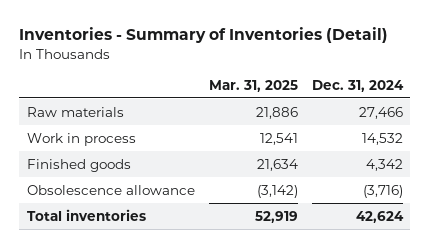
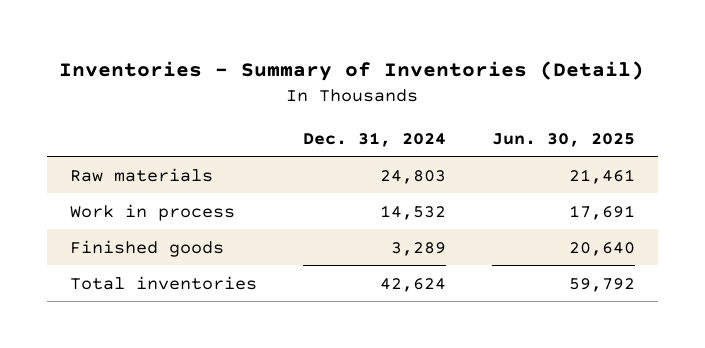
- | Mar. 31, 2025 | Dec. 31, 2024
+ | Dec. 31, 2024 | Jun. 30, 2025
- Raw materials | 21,886 | 27,466
+ Raw materials | 24,803 | 21,461
- Finished goods | 21,634 | 4,342
- Obsolescence allowance | (3,142) | (3,716)
+ Finished goods | 3,289 | 20,640

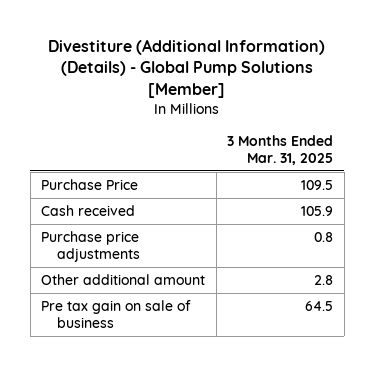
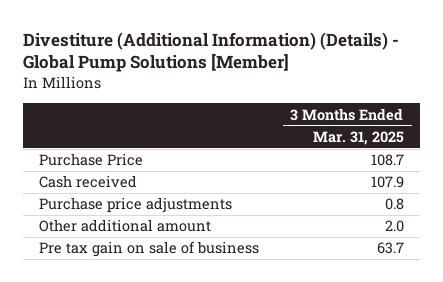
- Purchase Price | 109.5
- Cash received | 105.9
+ Purchase Price | 108.7
+ Cash received | 107.9
- Other additional amount | 2.8
- Pre tax gain on sale of business | 64.5
+ Other additional amount | 2.0
+ Pre tax gain on sale of business | 63.7

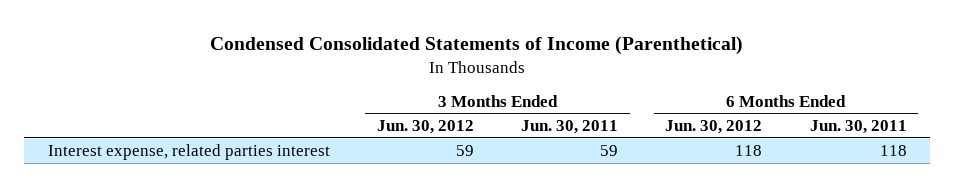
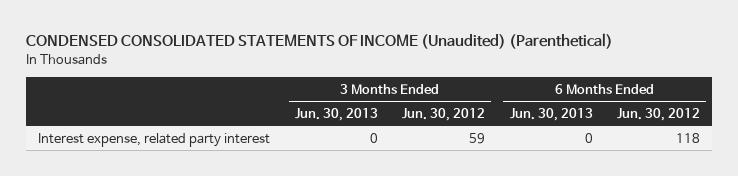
- Condensed Consolidated Statements of Income (Parenthetical)
+ CONDENSED CONSOLIDATED STATEMENTS OF INCOME (Unaudited) (Parenthetical)
- | 3 Months Ended Jun. 30, 2012 | 3 Months Ended Jun. 30, 2011 | 6 Months Ended Jun. 30, 2012 | 6 Months Ended Jun. 30, 2011
+ | 3 Months Ended Jun. 30, 2013 | 3 Months Ended Jun. 30, 2012 | 6 Months Ended Jun. 30, 2013 | 6 Months Ended Jun. 30, 2012
- Interest expense, related parties interest | 59 | 59 | 118 | 118
+ Interest expense, related party interest | 0 | 59 | 0 | 118

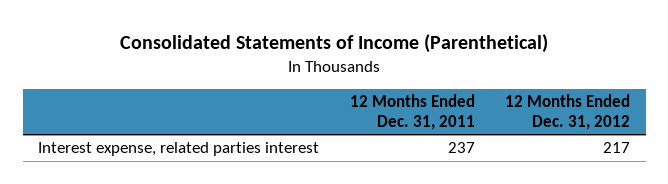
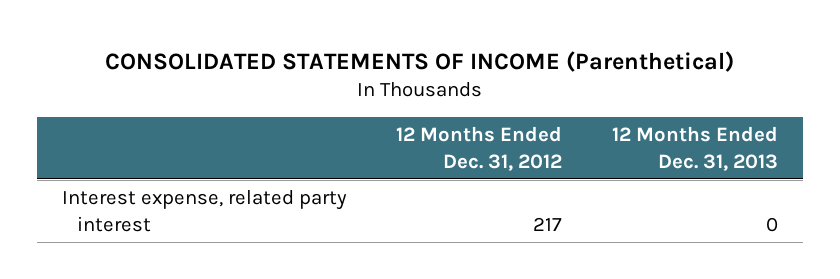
- Consolidated Statements of Income (Parenthetical)
+ CONSOLIDATED STATEMENTS OF INCOME (Parenthetical)
- | 12 Months Ended Dec. 31, 2011 | 12 Months Ended Dec. 31, 2012
+ | 12 Months Ended Dec. 31, 2012 | 12 Months Ended Dec. 31, 2013
- Interest expense, related parties interest | 237 | 217
+ Interest expense, related party interest | 217 | 0

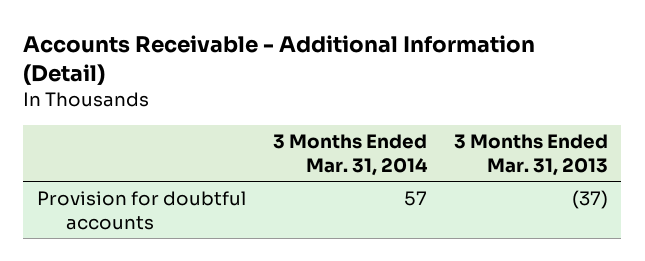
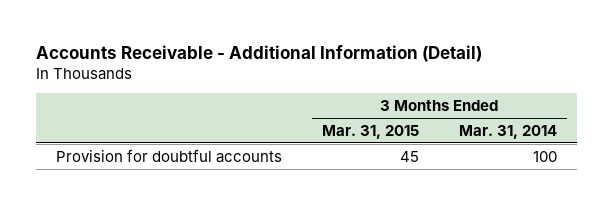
- | 3 Months Ended Mar. 31, 2014 | 3 Months Ended Mar. 31, 2013
+ | 3 Months Ended Mar. 31, 2015 | 3 Months Ended Mar. 31, 2014
- Provision for doubtful accounts | 57 | (37)
+ Provision for doubtful accounts | 45 | 100

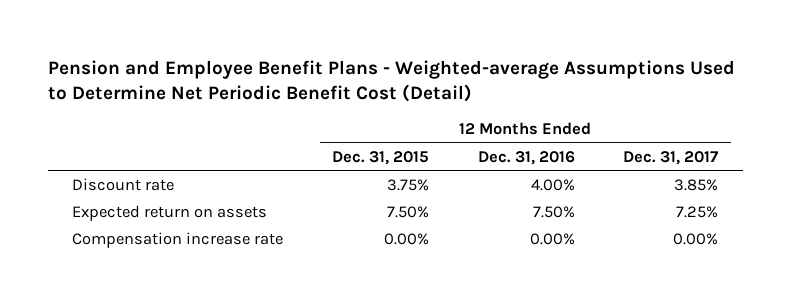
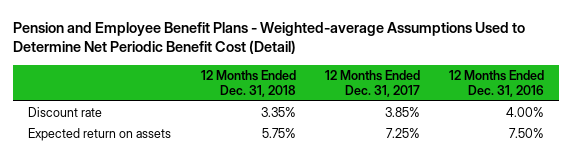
- | 12 Months Ended Dec. 31, 2015 | 12 Months Ended Dec. 31, 2016 | 12 Months Ended Dec. 31, 2017
+ | 12 Months Ended Dec. 31, 2018 | 12 Months Ended Dec. 31, 2017 | 12 Months Ended Dec. 31, 2016
- Compensation increase rate | 0.00% | 0.00% | 0.00%

